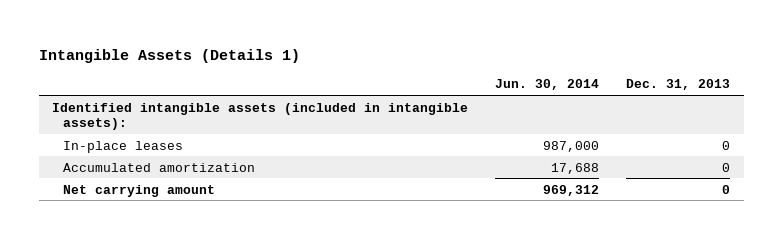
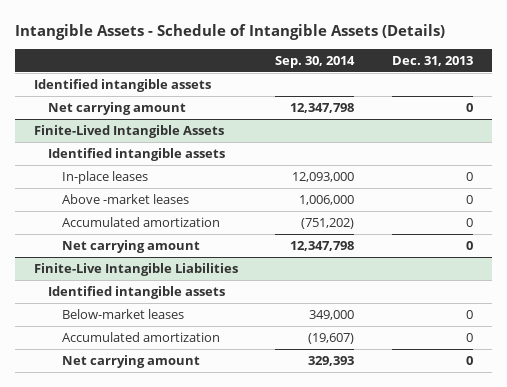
- Intangible Assets (Details 1)
+ Intangible Assets - Schedule of Intangible Assets (Details)
- | Jun. 30, 2014 | Dec. 31, 2013
+ | Sep. 30, 2014 | Dec. 31, 2013
- Identified intangible assets (included in intangible assets):
+ Identified intangible assets
+ Net carrying amount | 12,347,798 | 0
+ Finite-Lived Intangible Assets
+ Identified intangible assets
+ Above -market leases | 1,006,000 | 0
+ Finite-Live Intangible Liabilities
+ Identified intangible assets
+ Below-market leases | 349,000 | 0
+ Accumulated amortization | (19,607) | 0
+ Net carrying amount | 329,393 | 0

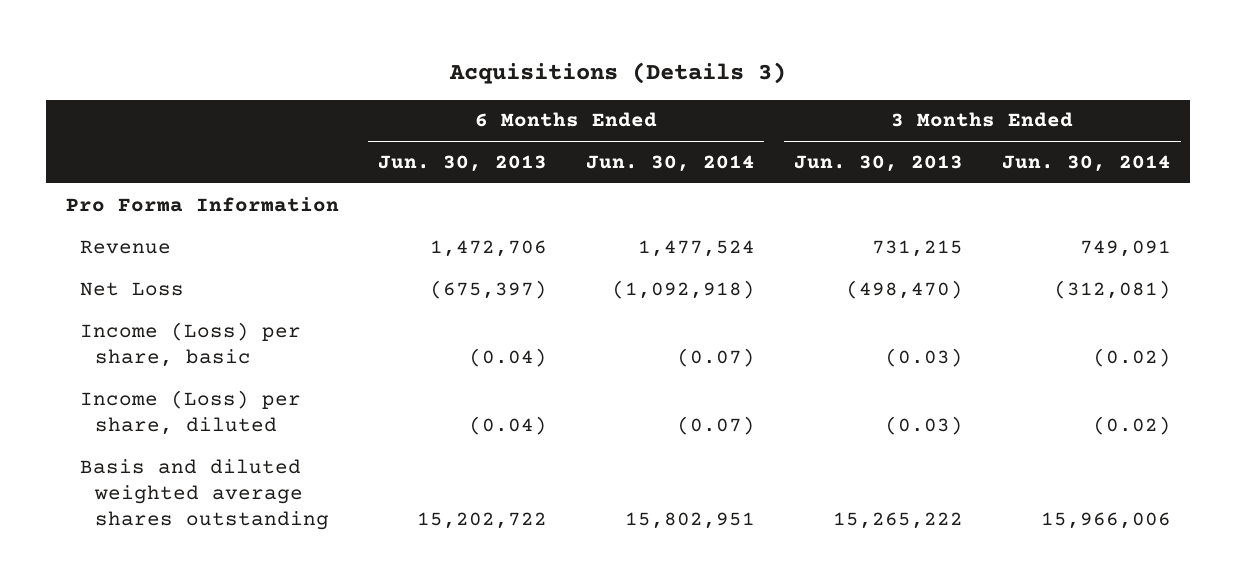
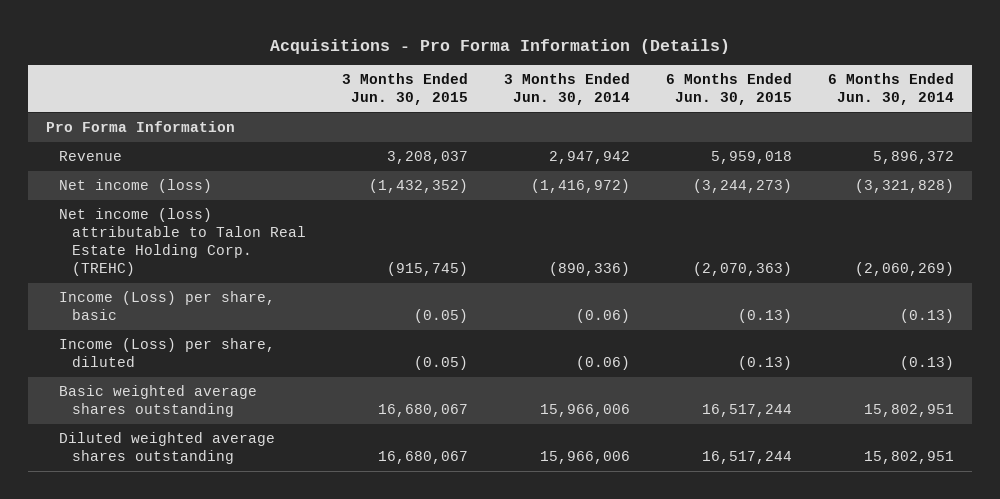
- Acquisitions (Details 3)
+ Acquisitions - Pro Forma Information (Details)
- | 6 Months Ended Jun. 30, 2013 | 6 Months Ended Jun. 30, 2014 | 3 Months Ended Jun. 30, 2013 | 3 Months Ended Jun. 30, 2014
+ | 3 Months Ended Jun. 30, 2015 | 3 Months Ended Jun. 30, 2014 | 6 Months Ended Jun. 30, 2015 | 6 Months Ended Jun. 30, 2014
- Revenue | 1,472,706 | 1,477,524 | 731,215 | 749,091
- Net Loss | (675,397) | (1,092,918) | (498,470) | (312,081)
- Income (Loss) per share, basic | (0.04) | (0.07) | (0.03) | (0.02)
- Income (Loss) per share, diluted | (0.04) | (0.07) | (0.03) | (0.02)
- Basis and diluted weighted average shares outstanding | 15,202,722 | 15,802,951 | 15,265,222 | 15,966,006
+ Revenue | 3,208,037 | 2,947,942 | 5,959,018 | 5,896,372
+ Net income (loss) | (1,432,352) | (1,416,972) | (3,244,273) | (3,321,828)
+ Net income (loss) attributable to Talon Real Estate Holding Corp. (TREHC) | (915,745) | (890,336) | (2,070,363) | (2,060,269)
+ Income (Loss) per share, basic | (0.05) | (0.06) | (0.13) | (0.13)
+ Income (Loss) per share, diluted | (0.05) | (0.06) | (0.13) | (0.13)
+ Basic weighted average shares outstanding | 16,680,067 | 15,966,006 | 16,517,244 | 15,802,951
+ Diluted weighted average shares outstanding | 16,680,067 | 15,966,006 | 16,517,244 | 15,802,951

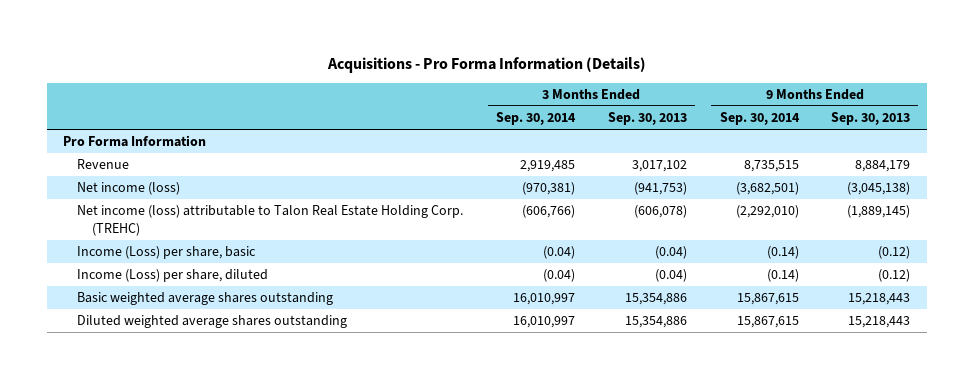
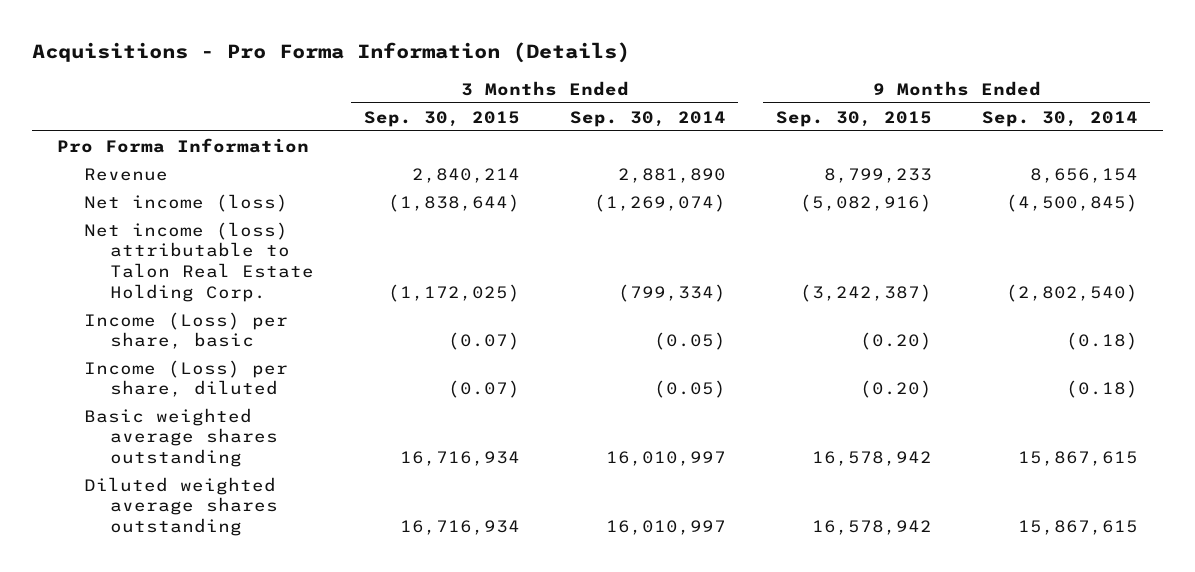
- | 3 Months Ended Sep. 30, 2014 | 3 Months Ended Sep. 30, 2013 | 9 Months Ended Sep. 30, 2014 | 9 Months Ended Sep. 30, 2013
+ | 3 Months Ended Sep. 30, 2015 | 3 Months Ended Sep. 30, 2014 | 9 Months Ended Sep. 30, 2015 | 9 Months Ended Sep. 30, 2014
- Revenue | 2,919,485 | 3,017,102 | 8,735,515 | 8,884,179
- Net income (loss) | (970,381) | (941,753) | (3,682,501) | (3,045,138)
- Net income (loss) attributable to Talon Real Estate Holding Corp. (TREHC) | (606,766) | (606,078) | (2,292,010) | (1,889,145)
- Income (Loss) per share, basic | (0.04) | (0.04) | (0.14) | (0.12)
- Income (Loss) per share, diluted | (0.04) | (0.04) | (0.14) | (0.12)
+ Revenue | 2,840,214 | 2,881,890 | 8,799,233 | 8,656,154
+ Net income (loss) | (1,838,644) | (1,269,074) | (5,082,916) | (4,500,845)
+ Net income (loss) attributable to Talon Real Estate Holding Corp. | (1,172,025) | (799,334) | (3,242,387) | (2,802,540)
+ Income (Loss) per share, basic | (0.07) | (0.05) | (0.20) | (0.18)
+ Income (Loss) per share, diluted | (0.07) | (0.05) | (0.20) | (0.18)

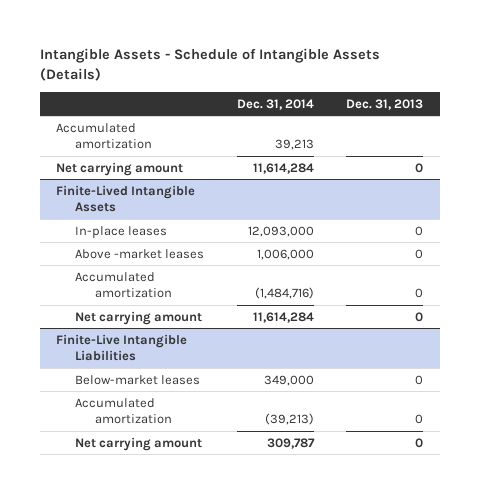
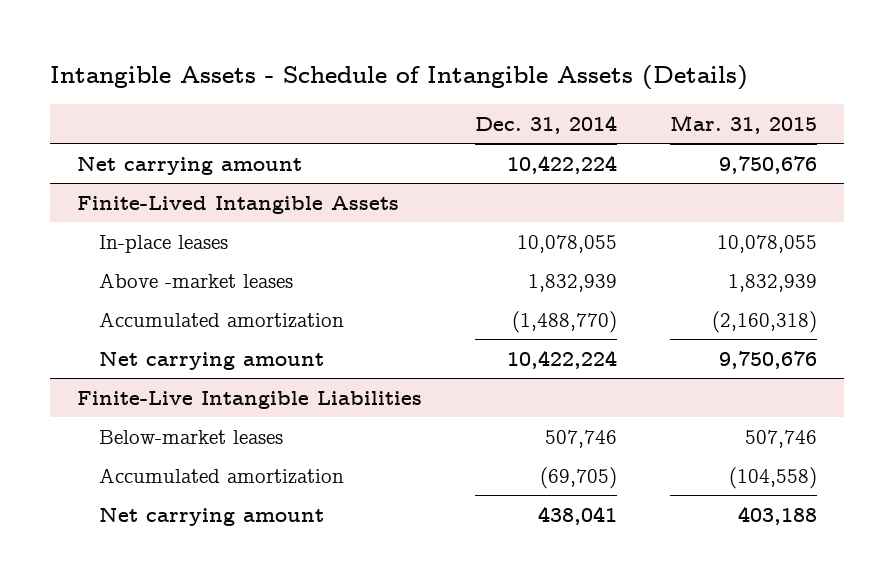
- | Dec. 31, 2014 | Dec. 31, 2013
+ | Dec. 31, 2014 | Mar. 31, 2015
- Accumulated amortization | 39,213 |
- Net carrying amount | 11,614,284 | 0
+ Net carrying amount | 10,422,224 | 9,750,676
@ Finite-Lived Intangible Assets
- In-place leases | 12,093,000 | 0
- Above -market leases | 1,006,000 | 0
- Accumulated amortization | (1,484,716) | 0
- Net carrying amount | 11,614,284 | 0
+ In-place leases | 10,078,055 | 10,078,055
+ Above -market leases | 1,832,939 | 1,832,939
+ Accumulated amortization | (1,488,770) | (2,160,318)
+ Net carrying amount | 10,422,224 | 9,750,676
@ Finite-Live Intangible Liabilities
- Below-market leases | 349,000 | 0
- Accumulated amortization | (39,213) | 0
- Net carrying amount | 309,787 | 0
+ Below-market leases | 507,746 | 507,746
+ Accumulated amortization | (69,705) | (104,558)
+ Net carrying amount | 438,041 | 403,188

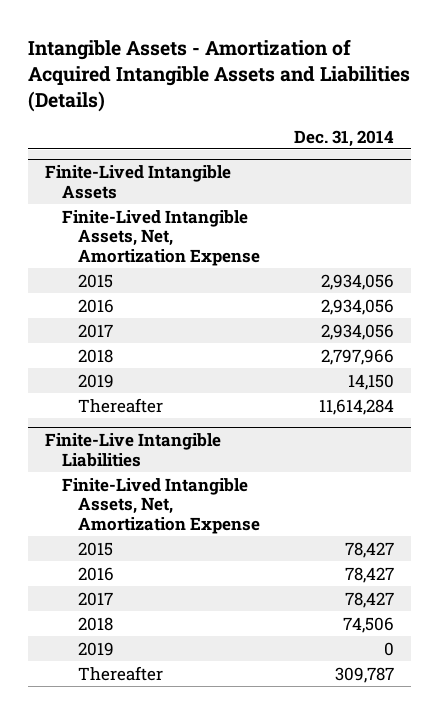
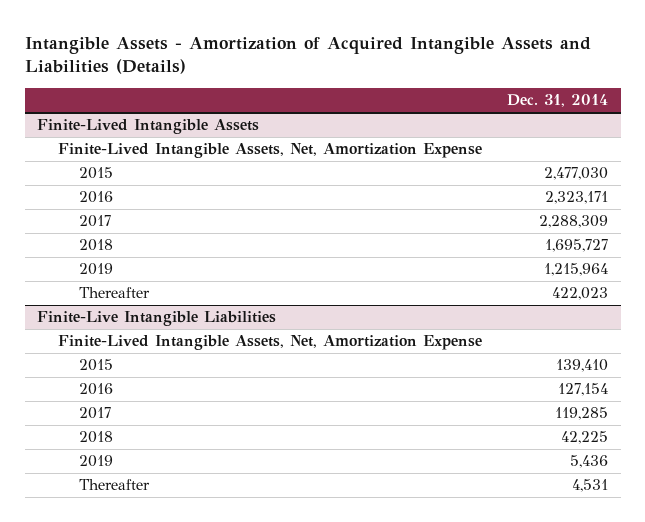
@ Finite-Lived Intangible Assets
- 2015 | 2,934,056
- 2016 | 2,934,056
- 2017 | 2,934,056
- 2018 | 2,797,966
- 2019 | 14,150
- Thereafter | 11,614,284
+ 2015 | 2,477,030
+ 2016 | 2,323,171
+ 2017 | 2,288,309
+ 2018 | 1,695,727
+ 2019 | 1,215,964
+ Thereafter | 422,023
@ Finite-Live Intangible Liabilities
- 2015 | 78,427
- 2016 | 78,427
- 2017 | 78,427
- 2018 | 74,506
- 2019 | 0
- Thereafter | 309,787
+ 2015 | 139,410
+ 2016 | 127,154
+ 2017 | 119,285
+ 2018 | 42,225
+ 2019 | 5,436
+ Thereafter | 4,531

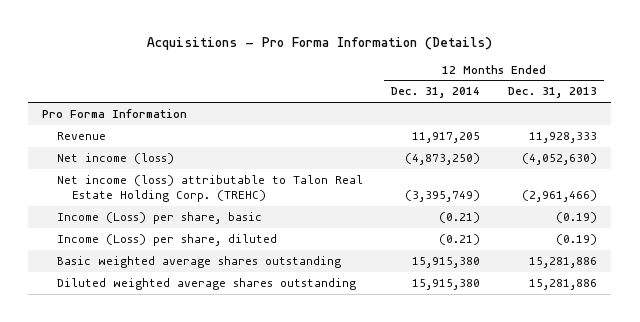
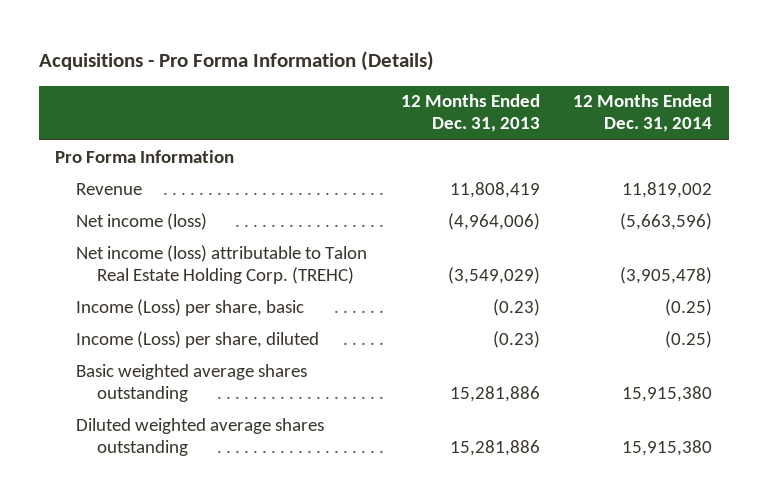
- | 12 Months Ended Dec. 31, 2014 | 12 Months Ended Dec. 31, 2013
+ | 12 Months Ended Dec. 31, 2013 | 12 Months Ended Dec. 31, 2014
- Revenue | 11,917,205 | 11,928,333
- Net income (loss) | (4,873,250) | (4,052,630)
- Net income (loss) attributable to Talon Real Estate Holding Corp. (TREHC) | (3,395,749) | (2,961,466)
- Income (Loss) per share, basic | (0.21) | (0.19)
- Income (Loss) per share, diluted | (0.21) | (0.19)
+ Revenue | 11,808,419 | 11,819,002
+ Net income (loss) | (4,964,006) | (5,663,596)
+ Net income (loss) attributable to Talon Real Estate Holding Corp. (TREHC) | (3,549,029) | (3,905,478)
+ Income (Loss) per share, basic | (0.23) | (0.25)
+ Income (Loss) per share, diluted | (0.23) | (0.25)

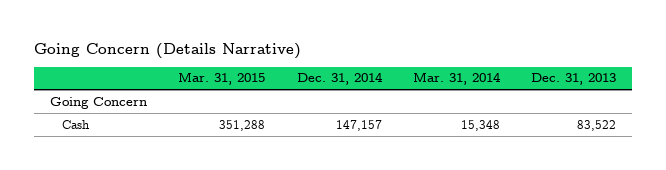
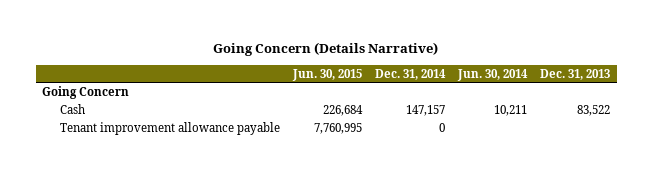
- | Mar. 31, 2015 | Dec. 31, 2014 | Mar. 31, 2014 | Dec. 31, 2013
+ | Jun. 30, 2015 | Dec. 31, 2014 | Jun. 30, 2014 | Dec. 31, 2013
+ Tenant improvement allowance payable | 7,760,995 | 0 | |

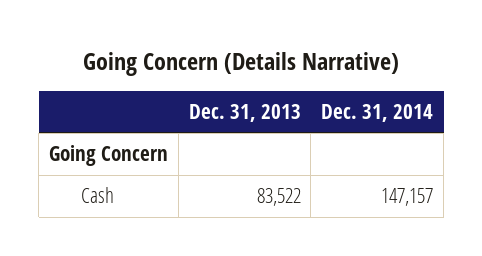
- | Jun. 30, 2015 | Dec. 31, 2014 | Jun. 30, 2014 | Dec. 31, 2013
+ | Dec. 31, 2013 | Dec. 31, 2014
- Tenant improvement allowance payable | 7,760,995 | 0 | |

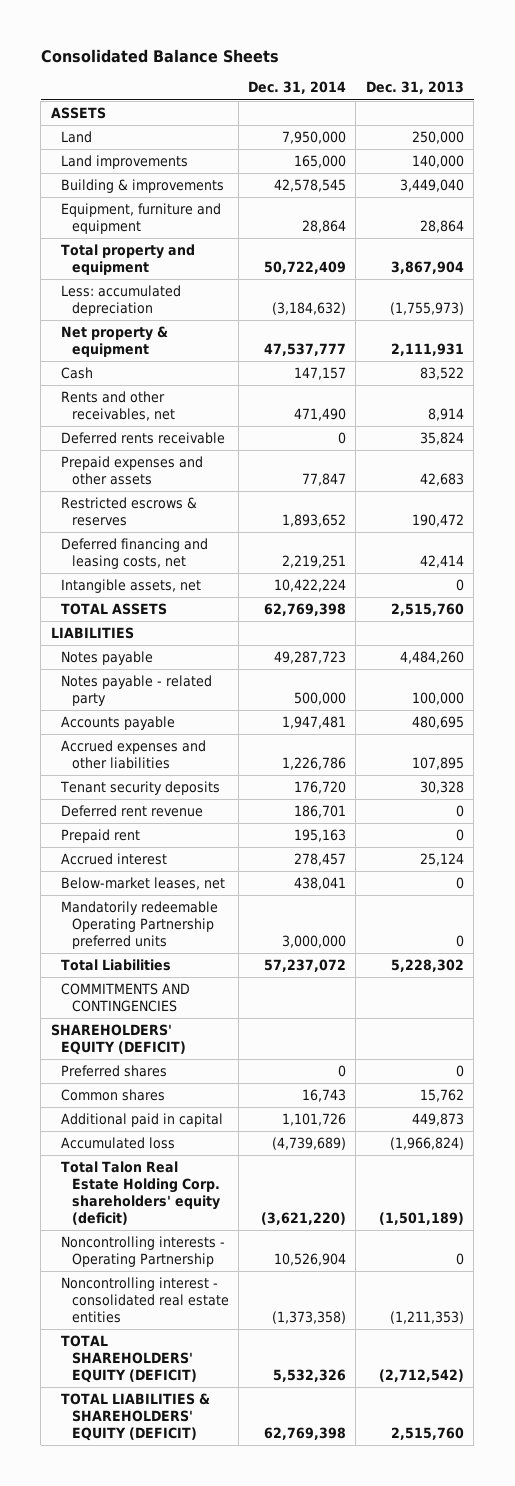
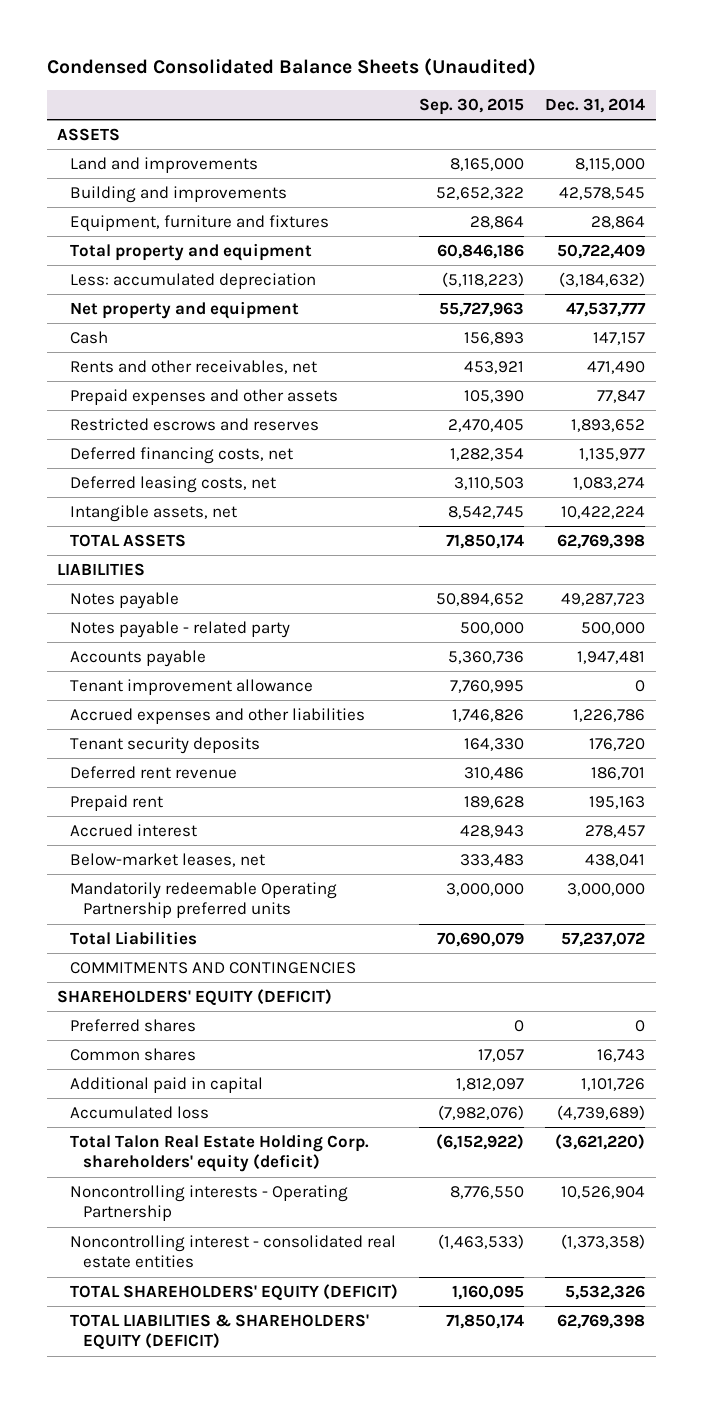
- Consolidated Balance Sheets
+ Condensed Consolidated Balance Sheets (Unaudited)
- | Dec. 31, 2014 | Dec. 31, 2013
+ | Sep. 30, 2015 | Dec. 31, 2014
- Land | 7,950,000 | 250,000
- Land improvements | 165,000 | 140,000
- Building & improvements | 42,578,545 | 3,449,040
- Equipment, furniture and equipment | 28,864 | 28,864
+ Land and improvements | 8,165,000 | 8,115,000
+ Building and improvements | 52,652,322 | 42,578,545
+ Equipment, furniture and fixtures | 28,864 | 28,864
- Net property & equipment | 47,537,777 | 2,111,931
+ Net property and equipment | 55,727,963 | 47,537,777
- Deferred rents receivable | 0 | 35,824
- Restricted escrows & reserves | 1,893,652 | 190,472
- Deferred financing and leasing costs, net | 2,219,251 | 42,414
+ Restricted escrows and reserves | 2,470,405 | 1,893,652
+ Deferred financing costs, net | 1,282,354 | 1,135,977
+ Deferred leasing costs, net | 3,110,503 | 1,083,274
+ Tenant improvement allowance | 7,760,995 | 0

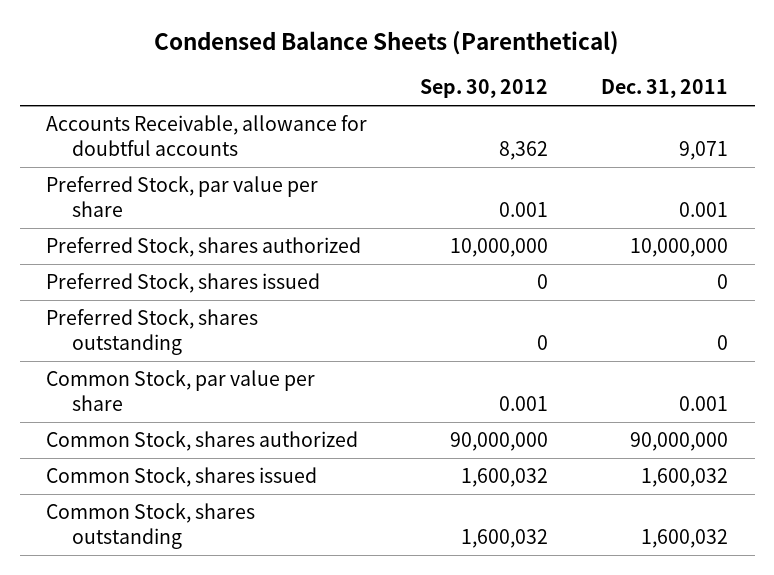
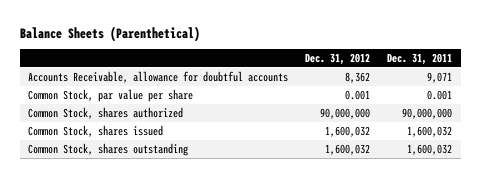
- Condensed Balance Sheets (Parenthetical)
+ Balance Sheets (Parenthetical)
- | Sep. 30, 2012 | Dec. 31, 2011
+ | Dec. 31, 2012 | Dec. 31, 2011
- Preferred Stock, par value per share | 0.001 | 0.001
- Preferred Stock, shares authorized | 10,000,000 | 10,000,000
- Preferred Stock, shares issued | 0 | 0
- Preferred Stock, shares outstanding | 0 | 0

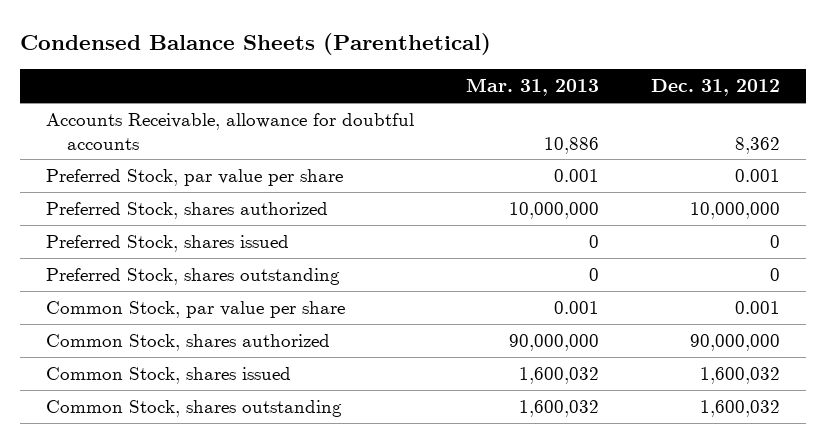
- Balance Sheets (Parenthetical)
+ Condensed Balance Sheets (Parenthetical)
- | Dec. 31, 2012 | Dec. 31, 2011
+ | Mar. 31, 2013 | Dec. 31, 2012
+ Preferred Stock, par value per share | 0.001 | 0.001
+ Preferred Stock, shares authorized | 10,000,000 | 10,000,000
+ Preferred Stock, shares issued | 0 | 0
+ Preferred Stock, shares outstanding | 0 | 0

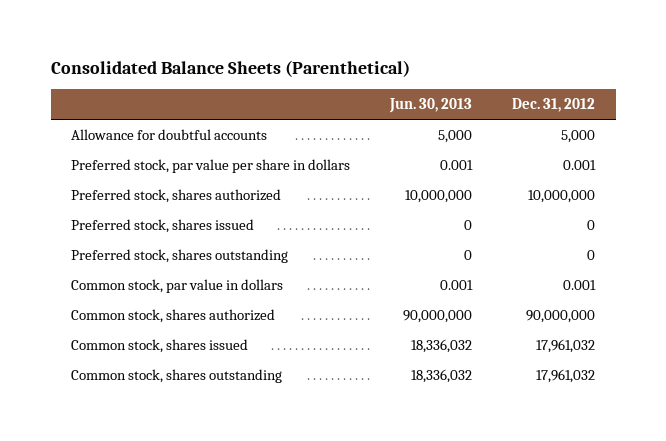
- Condensed Balance Sheets (Parenthetical)
+ Consolidated Balance Sheets (Parenthetical)
- | Mar. 31, 2013 | Dec. 31, 2012
+ | Jun. 30, 2013 | Dec. 31, 2012
- Accounts Receivable, allowance for doubtful accounts | 10,886 | 8,362
- Preferred Stock, par value per share | 0.001 | 0.001
- Preferred Stock, shares authorized | 10,000,000 | 10,000,000
- Preferred Stock, shares issued | 0 | 0
- Preferred Stock, shares outstanding | 0 | 0
- Common Stock, par value per share | 0.001 | 0.001
- Common Stock, shares authorized | 90,000,000 | 90,000,000
- Common Stock, shares issued | 1,600,032 | 1,600,032
- Common Stock, shares outstanding | 1,600,032 | 1,600,032
+ Allowance for doubtful accounts | 5,000 | 5,000
+ Preferred stock, par value per share in dollars | 0.001 | 0.001
+ Preferred stock, shares authorized | 10,000,000 | 10,000,000
+ Preferred stock, shares issued | 0 | 0
+ Preferred stock, shares outstanding | 0 | 0
+ Common stock, par value in dollars | 0.001 | 0.001
+ Common stock, shares authorized | 90,000,000 | 90,000,000
+ Common stock, shares issued | 18,336,032 | 17,961,032
+ Common stock, shares outstanding | 18,336,032 | 17,961,032

